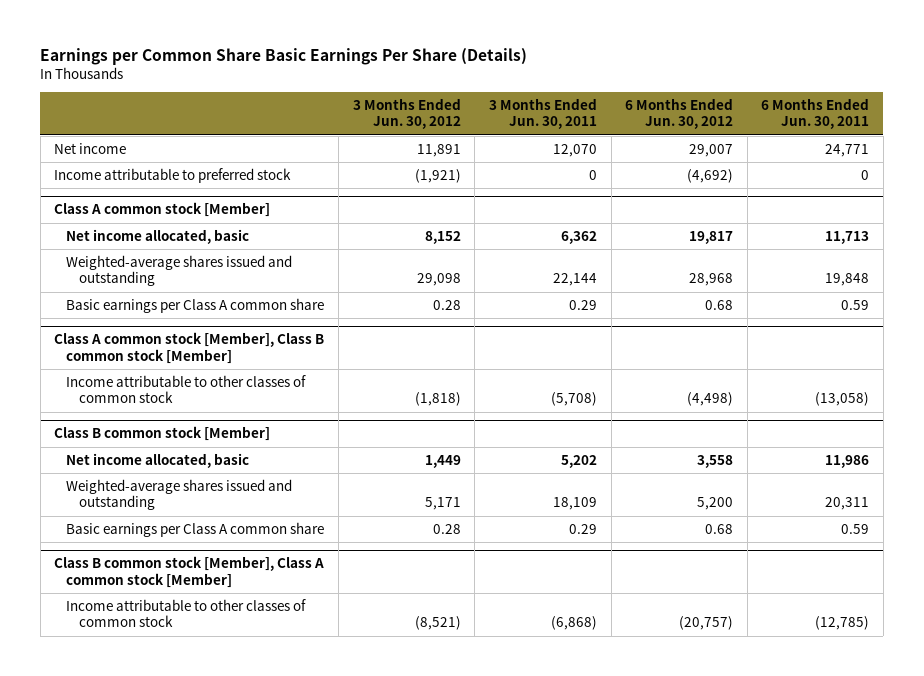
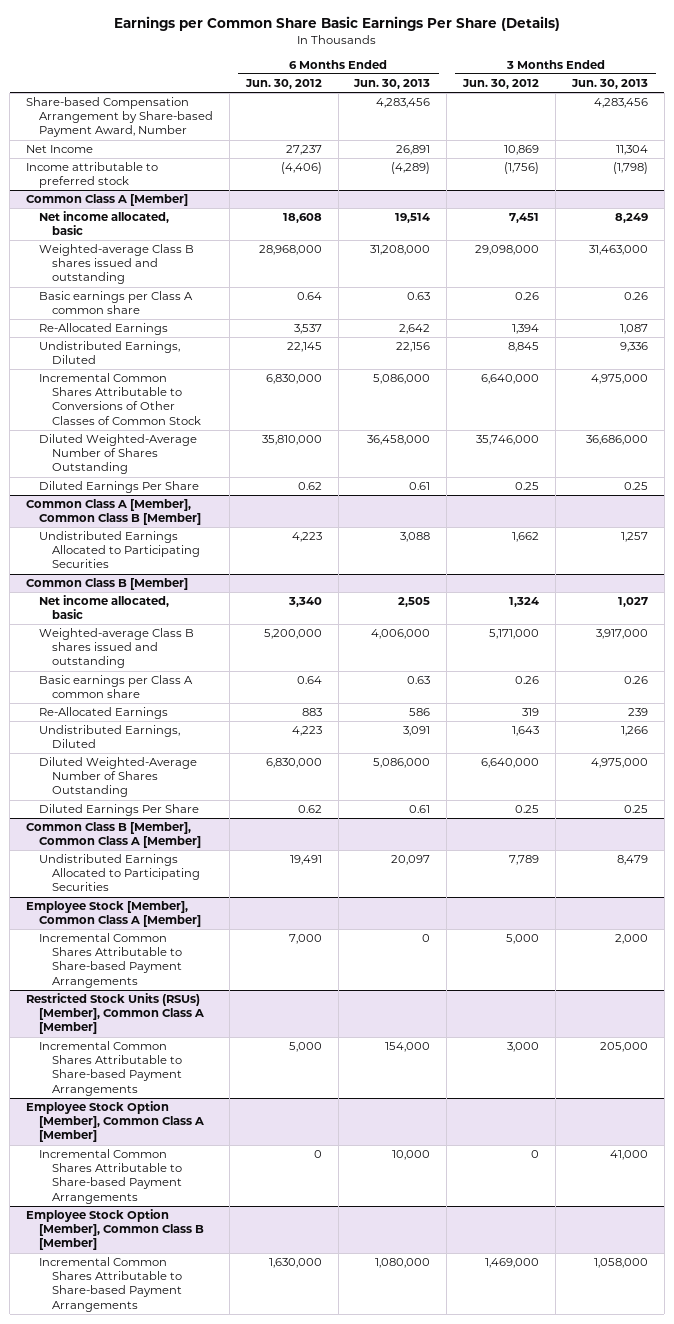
- | 3 Months Ended Jun. 30, 2012 | 3 Months Ended Jun. 30, 2011 | 6 Months Ended Jun. 30, 2012 | 6 Months Ended Jun. 30, 2011
+ | 6 Months Ended Jun. 30, 2012 | 6 Months Ended Jun. 30, 2013 | 3 Months Ended Jun. 30, 2012 | 3 Months Ended Jun. 30, 2013
- Net income | 11,891 | 12,070 | 29,007 | 24,771
- Income attributable to preferred stock | (1,921) | 0 | (4,692) | 0
- Class A common stock [Member]
- Net income allocated, basic | 8,152 | 6,362 | 19,817 | 11,713
- Weighted-average shares issued and outstanding | 29,098 | 22,144 | 28,968 | 19,848
- Basic earnings per Class A common share | 0.28 | 0.29 | 0.68 | 0.59
- Class A common stock [Member], Class B common stock [Member]
- Income attributable to other classes of common stock | (1,818) | (5,708) | (4,498) | (13,058)
- Class B common stock [Member]
- Net income allocated, basic | 1,449 | 5,202 | 3,558 | 11,986
- Weighted-average shares issued and outstanding | 5,171 | 18,109 | 5,200 | 20,311
- Basic earnings per Class A common share | 0.28 | 0.29 | 0.68 | 0.59
- Class B common stock [Member], Class A common stock [Member]
- Income attributable to other classes of common stock | (8,521) | (6,868) | (20,757) | (12,785)
+ Share-based Compensation Arrangement by Share-based Payment Award, Number | | 4,283,456 | | 4,283,456
+ Net Income | 27,237 | 26,891 | 10,869 | 11,304
+ Income attributable to preferred stock | (4,406) | (4,289) | (1,756) | (1,798)
+ Common Class A [Member]
+ Net income allocated, basic | 18,608 | 19,514 | 7,451 | 8,249
+ Weighted-average Class B shares issued and outstanding | 28,968,000 | 31,208,000 | 29,098,000 | 31,463,000
+ Basic earnings per Class A common share | 0.64 | 0.63 | 0.26 | 0.26
+ Re-Allocated Earnings | 3,537 | 2,642 | 1,394 | 1,087
+ Undistributed Earnings, Diluted | 22,145 | 22,156 | 8,845 | 9,336
+ Incremental Common Shares Attributable to Conversions of Other Classes of Common Stock | 6,830,000 | 5,086,000 | 6,640,000 | 4,975,000
+ Diluted Weighted-Average Number of Shares Outstanding | 35,810,000 | 36,458,000 | 35,746,000 | 36,686,000
+ Diluted Earnings Per Share | 0.62 | 0.61 | 0.25 | 0.25
+ Common Class A [Member], Common Class B [Member]
+ Undistributed Earnings Allocated to Participating Securities | 4,223 | 3,088 | 1,662 | 1,257
+ Common Class B [Member]
+ Net income allocated, basic | 3,340 | 2,505 | 1,324 | 1,027
+ Weighted-average Class B shares issued and outstanding | 5,200,000 | 4,006,000 | 5,171,000 | 3,917,000
+ Basic earnings per Class A common share | 0.64 | 0.63 | 0.26 | 0.26
+ Re-Allocated Earnings | 883 | 586 | 319 | 239
+ Undistributed Earnings, Diluted | 4,223 | 3,091 | 1,643 | 1,266
+ Diluted Weighted-Average Number of Shares Outstanding | 6,830,000 | 5,086,000 | 6,640,000 | 4,975,000
+ Diluted Earnings Per Share | 0.62 | 0.61 | 0.25 | 0.25
+ Common Class B [Member], Common Class A [Member]
+ Undistributed Earnings Allocated to Participating Securities | 19,491 | 20,097 | 7,789 | 8,479
+ Employee Stock [Member], Common Class A [Member]
+ Incremental Common Shares Attributable to Share-based Payment Arrangements | 7,000 | 0 | 5,000 | 2,000
+ Restricted Stock Units (RSUs) [Member], Common Class A [Member]
+ Incremental Common Shares Attributable to Share-based Payment Arrangements | 5,000 | 154,000 | 3,000 | 205,000
+ Employee Stock Option [Member], Common Class A [Member]
+ Incremental Common Shares Attributable to Share-based Payment Arrangements | 0 | 10,000 | 0 | 41,000
+ Employee Stock Option [Member], Common Class B [Member]
+ Incremental Common Shares Attributable to Share-based Payment Arrangements | 1,630,000 | 1,080,000 | 1,469,000 | 1,058,000

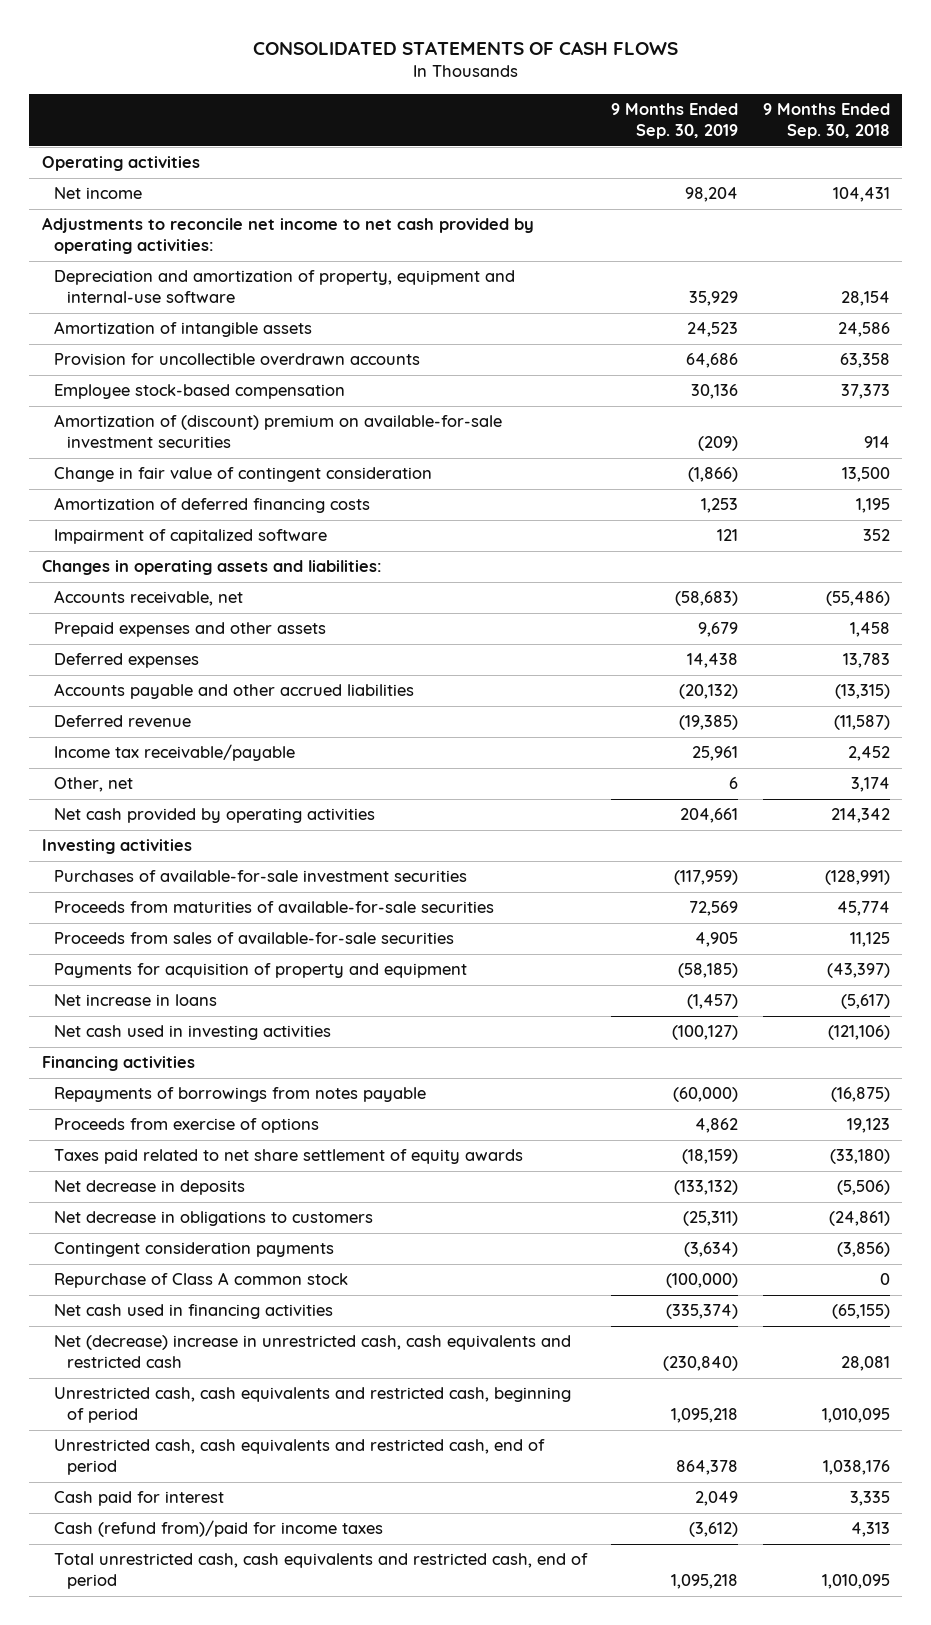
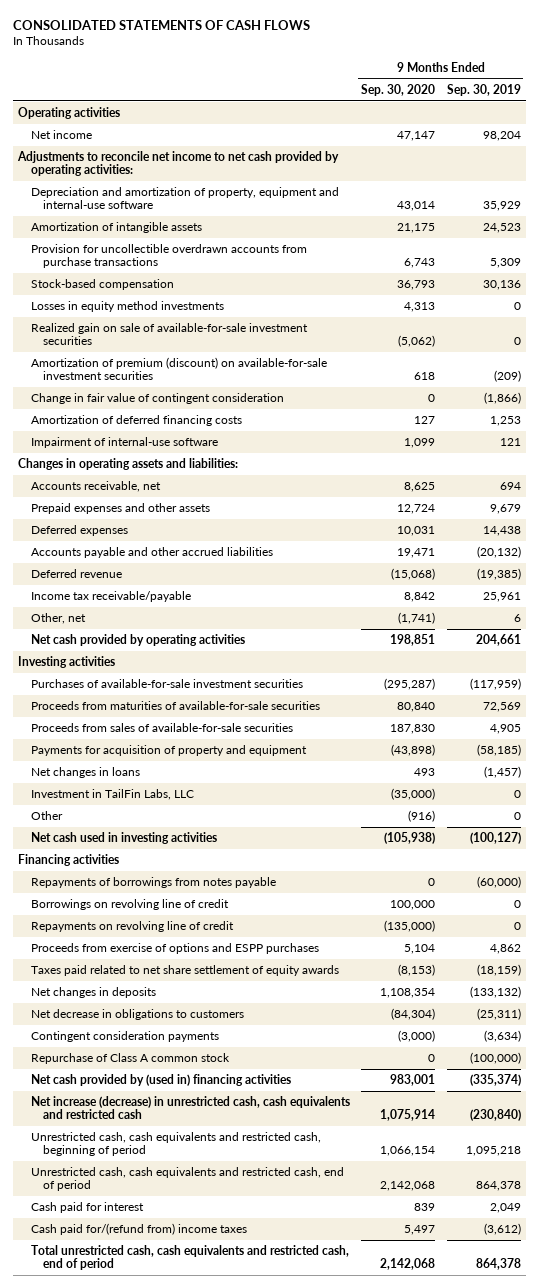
- | 9 Months Ended Sep. 30, 2019 | 9 Months Ended Sep. 30, 2018
+ | 9 Months Ended Sep. 30, 2020 | 9 Months Ended Sep. 30, 2019
- Provision for uncollectible overdrawn accounts | 64,686 | 63,358
- Employee stock-based compensation | 30,136 | 37,373
- Amortization of (discount) premium on available-for-sale investment securities | (209) | 914
+ Provision for uncollectible overdrawn accounts from purchase transactions | 6,743 | 5,309
+ Stock-based compensation | 36,793 | 30,136
+ Losses in equity method investments | 4,313 | 0
+ Realized gain on sale of available-for-sale investment securities | (5,062) | 0
+ Amortization of premium (discount) on available-for-sale investment securities | 618 | (209)
- Impairment of capitalized software | 121 | 352
+ Impairment of internal-use software | 1,099 | 121
- Accounts receivable, net | (58,683) | (55,486)
+ Accounts receivable, net | 8,625 | 694
- Net increase in loans | (1,457) | (5,617)
+ Net changes in loans | 493 | (1,457)
+ Investment in TailFin Labs, LLC | (35,000) | 0
+ Other | (916) | 0
- Proceeds from exercise of options | 4,862 | 19,123
+ Borrowings on revolving line of credit | 100,000 | 0
+ Repayments on revolving line of credit | (135,000) | 0
+ Proceeds from exercise of options and ESPP purchases | 5,104 | 4,862
- Net decrease in deposits | (133,132) | (5,506)
+ Net changes in deposits | 1,108,354 | (133,132)
- Net cash used in financing activities | (335,374) | (65,155)
- Net (decrease) increase in unrestricted cash, cash equivalents and restricted cash | (230,840) | 28,081
+ Net cash provided by (used in) financing activities | 983,001 | (335,374)
+ Net increase (decrease) in unrestricted cash, cash equivalents and restricted cash | 1,075,914 | (230,840)
- Cash (refund from)/paid for income taxes | (3,612) | 4,313
- Total unrestricted cash, cash equivalents and restricted cash, end of period | 1,095,218 | 1,010,095
+ Cash paid for/(refund from) income taxes | 5,497 | (3,612)
+ Total unrestricted cash, cash equivalents and restricted cash, end of period | 2,142,068 | 864,378

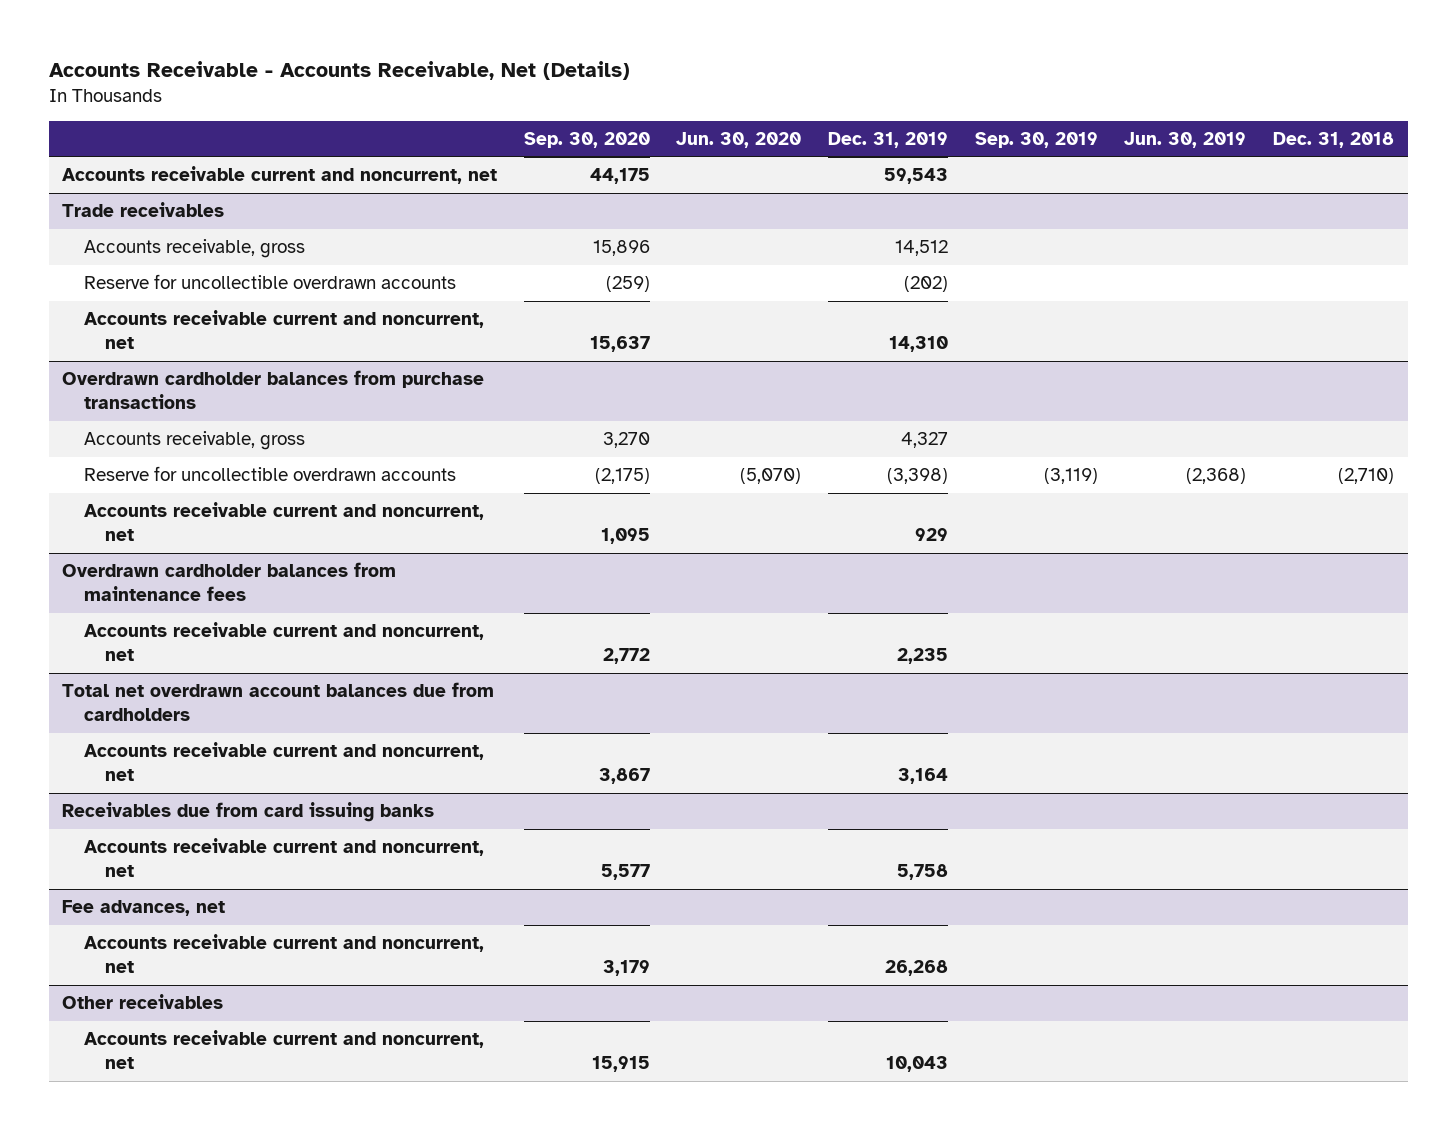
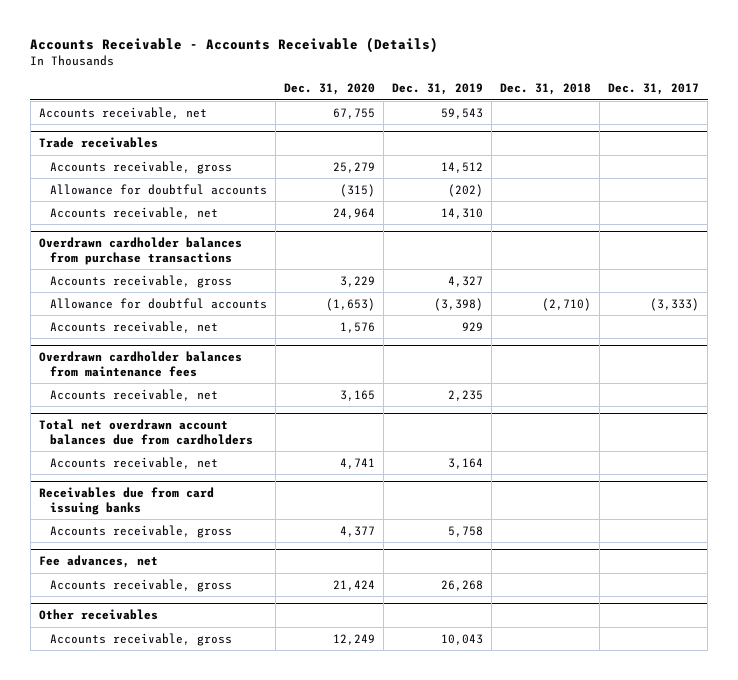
- Accounts Receivable - Accounts Receivable, Net (Details)
+ Accounts Receivable - Accounts Receivable (Details)
- | Sep. 30, 2020 | Jun. 30, 2020 | Dec. 31, 2019 | Sep. 30, 2019 | Jun. 30, 2019 | Dec. 31, 2018
+ | Dec. 31, 2020 | Dec. 31, 2019 | Dec. 31, 2018 | Dec. 31, 2017
- Accounts receivable current and noncurrent, net | 44,175 | | 59,543 | | |
+ Accounts receivable, net | 67,755 | 59,543 | |
@ Trade receivables
- Reserve for uncollectible overdrawn accounts | (259) | | (202) | | |
- Accounts receivable current and noncurrent, net | 15,637 | | 14,310 | | |
+ Allowance for doubtful accounts | (315) | (202) | |
+ Accounts receivable, net | 24,964 | 14,310 | |
@ Overdrawn cardholder balances from purchase transactions
- Reserve for uncollectible overdrawn accounts | (2,175) | (5,070) | (3,398) | (3,119) | (2,368) | (2,710)
- Accounts receivable current and noncurrent, net | 1,095 | | 929 | | |
+ Allowance for doubtful accounts | (1,653) | (3,398) | (2,710) | (3,333)
+ Accounts receivable, net | 1,576 | 929 | |
@ Overdrawn cardholder balances from maintenance fees
- Accounts receivable current and noncurrent, net | 2,772 | | 2,235 | | |
+ Accounts receivable, net | 3,165 | 2,235 | |
@ Total net overdrawn account balances due from cardholders
- Accounts receivable current and noncurrent, net | 3,867 | | 3,164 | | |
+ Accounts receivable, net | 4,741 | 3,164 | |
@ Receivables due from card issuing banks
- Accounts receivable current and noncurrent, net | 5,577 | | 5,758 | | |
+ Accounts receivable, gross | 4,377 | 5,758 | |
@ Fee advances, net
- Accounts receivable current and noncurrent, net | 3,179 | | 26,268 | | |
+ Accounts receivable, gross | 21,424 | 26,268 | |
@ Other receivables
- Accounts receivable current and noncurrent, net | 15,915 | | 10,043 | | |
+ Accounts receivable, gross | 12,249 | 10,043 | |

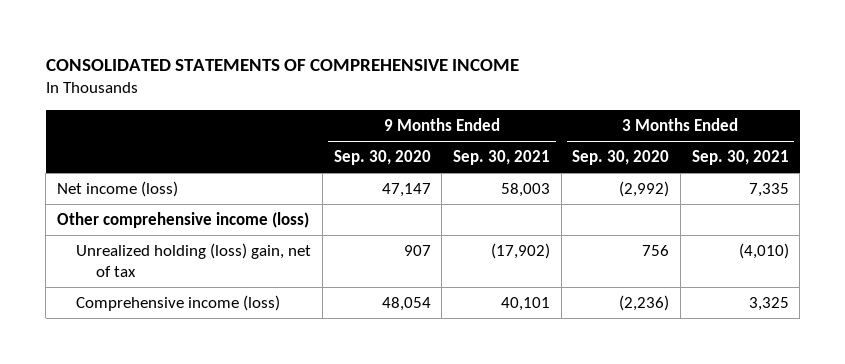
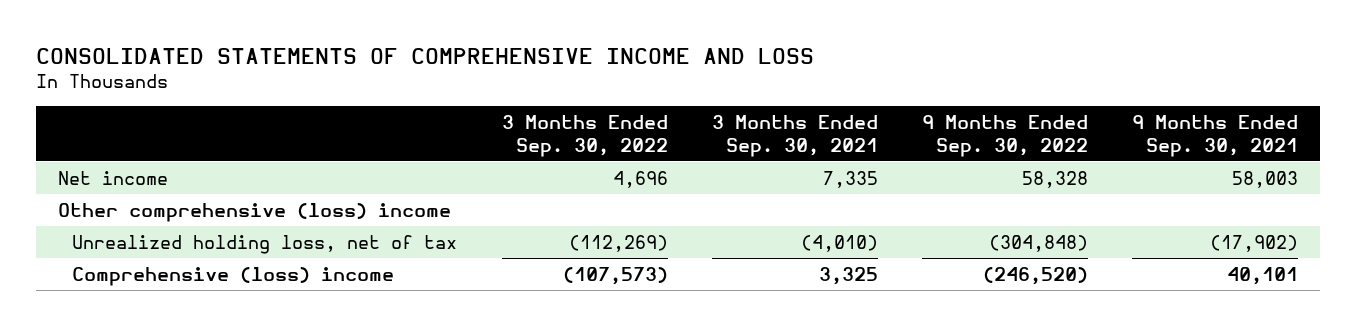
- CONSOLIDATED STATEMENTS OF COMPREHENSIVE INCOME
+ CONSOLIDATED STATEMENTS OF COMPREHENSIVE INCOME AND LOSS
- | 9 Months Ended Sep. 30, 2020 | 9 Months Ended Sep. 30, 2021 | 3 Months Ended Sep. 30, 2020 | 3 Months Ended Sep. 30, 2021
+ | 3 Months Ended Sep. 30, 2022 | 3 Months Ended Sep. 30, 2021 | 9 Months Ended Sep. 30, 2022 | 9 Months Ended Sep. 30, 2021
- Net income (loss) | 47,147 | 58,003 | (2,992) | 7,335
- Other comprehensive income (loss)
- Unrealized holding (loss) gain, net of tax | 907 | (17,902) | 756 | (4,010)
- Comprehensive income (loss) | 48,054 | 40,101 | (2,236) | 3,325
+ Net income | 4,696 | 7,335 | 58,328 | 58,003
+ Other comprehensive (loss) income
+ Unrealized holding loss, net of tax | (112,269) | (4,010) | (304,848) | (17,902)
+ Comprehensive (loss) income | (107,573) | 3,325 | (246,520) | 40,101

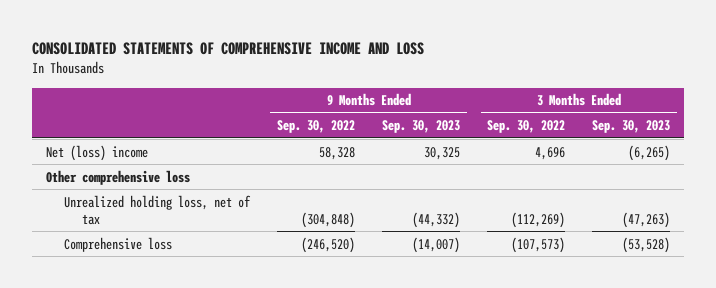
- | 3 Months Ended Sep. 30, 2022 | 3 Months Ended Sep. 30, 2021 | 9 Months Ended Sep. 30, 2022 | 9 Months Ended Sep. 30, 2021
+ | 9 Months Ended Sep. 30, 2022 | 9 Months Ended Sep. 30, 2023 | 3 Months Ended Sep. 30, 2022 | 3 Months Ended Sep. 30, 2023
- Net income | 4,696 | 7,335 | 58,328 | 58,003
- Other comprehensive (loss) income
+ Net (loss) income | 58,328 | 30,325 | 4,696 | (6,265)
+ Other comprehensive loss
- Comprehensive (loss) income | (107,573) | 3,325 | (246,520) | 40,101
+ Comprehensive loss | (246,520) | (14,007) | (107,573) | (53,528)

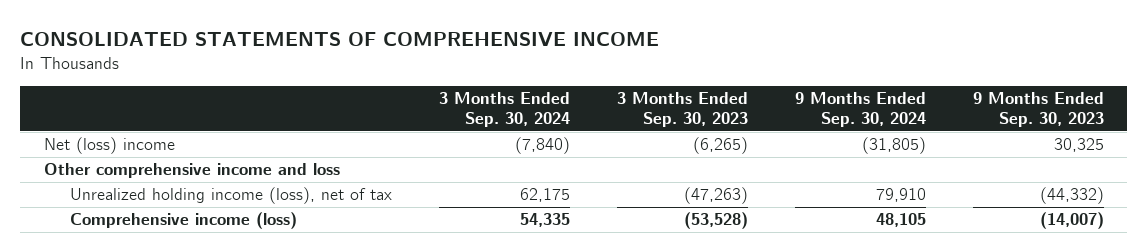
- CONSOLIDATED STATEMENTS OF COMPREHENSIVE INCOME AND LOSS
+ CONSOLIDATED STATEMENTS OF COMPREHENSIVE INCOME
- | 9 Months Ended Sep. 30, 2022 | 9 Months Ended Sep. 30, 2023 | 3 Months Ended Sep. 30, 2022 | 3 Months Ended Sep. 30, 2023
+ | 3 Months Ended Sep. 30, 2024 | 3 Months Ended Sep. 30, 2023 | 9 Months Ended Sep. 30, 2024 | 9 Months Ended Sep. 30, 2023
- Other comprehensive loss
- Unrealized holding loss, net of tax | (304,848) | (44,332) | (112,269) | (47,263)
- Comprehensive loss | (246,520) | (14,007) | (107,573) | (53,528)
+ Other comprehensive income and loss
+ Unrealized holding income (loss), net of tax | 62,175 | (47,263) | 79,910 | (44,332)
+ Comprehensive income (loss) | 54,335 | (53,528) | 48,105 | (14,007)

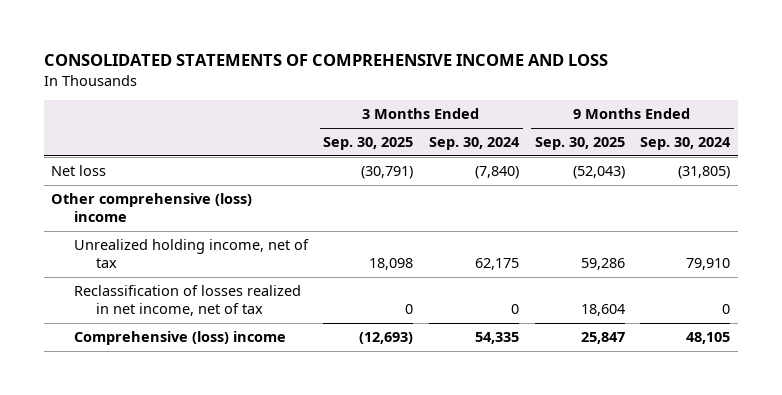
- CONSOLIDATED STATEMENTS OF COMPREHENSIVE INCOME
+ CONSOLIDATED STATEMENTS OF COMPREHENSIVE INCOME AND LOSS
- | 3 Months Ended Sep. 30, 2024 | 3 Months Ended Sep. 30, 2023 | 9 Months Ended Sep. 30, 2024 | 9 Months Ended Sep. 30, 2023
+ | 3 Months Ended Sep. 30, 2025 | 3 Months Ended Sep. 30, 2024 | 9 Months Ended Sep. 30, 2025 | 9 Months Ended Sep. 30, 2024
- Net (loss) income | (7,840) | (6,265) | (31,805) | 30,325
- Other comprehensive income and loss
- Unrealized holding income (loss), net of tax | 62,175 | (47,263) | 79,910 | (44,332)
- Comprehensive income (loss) | 54,335 | (53,528) | 48,105 | (14,007)
+ Net loss | (30,791) | (7,840) | (52,043) | (31,805)
+ Other comprehensive (loss) income
+ Unrealized holding income, net of tax | 18,098 | 62,175 | 59,286 | 79,910
+ Reclassification of losses realized in net income, net of tax | 0 | 0 | 18,604 | 0
+ Comprehensive (loss) income | (12,693) | 54,335 | 25,847 | 48,105

